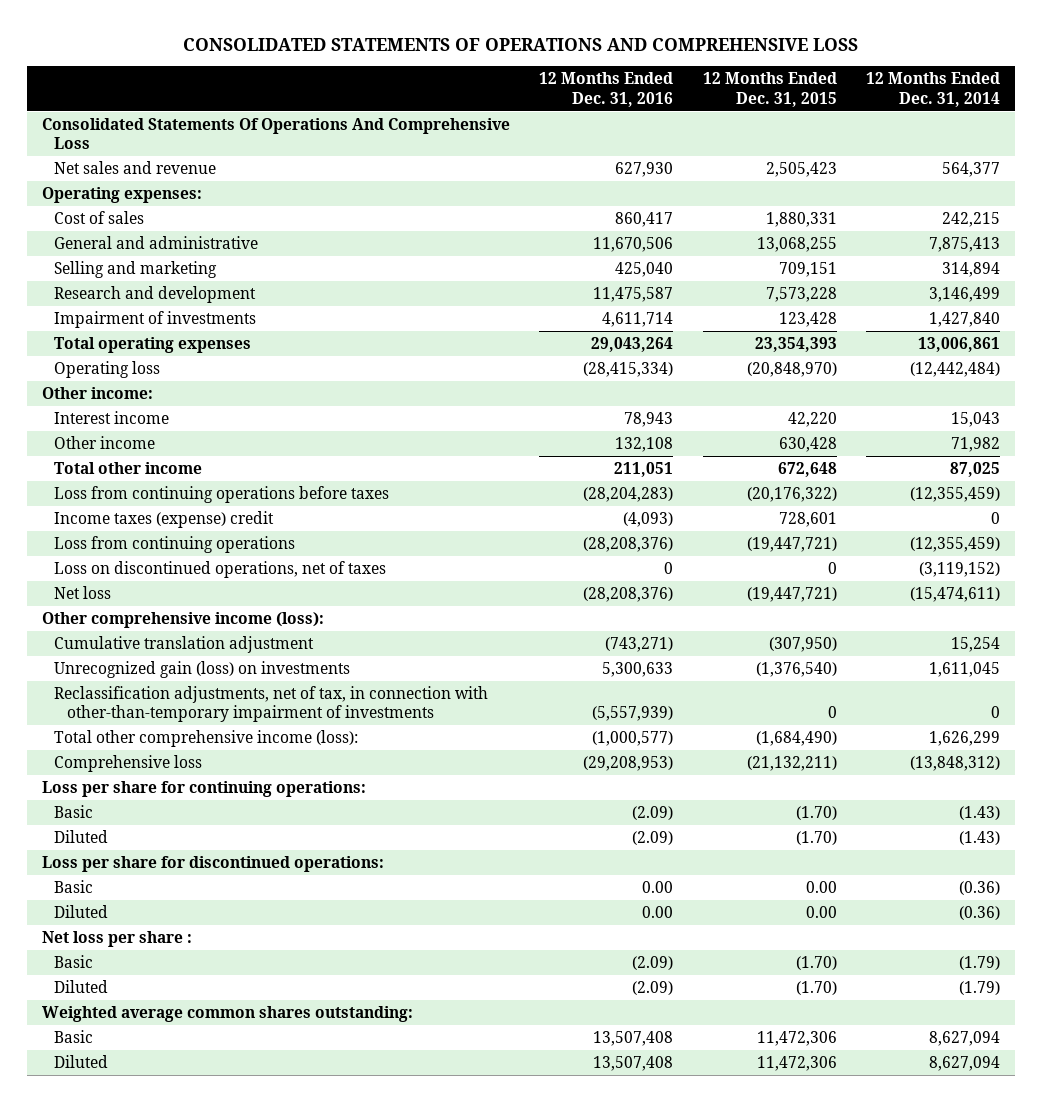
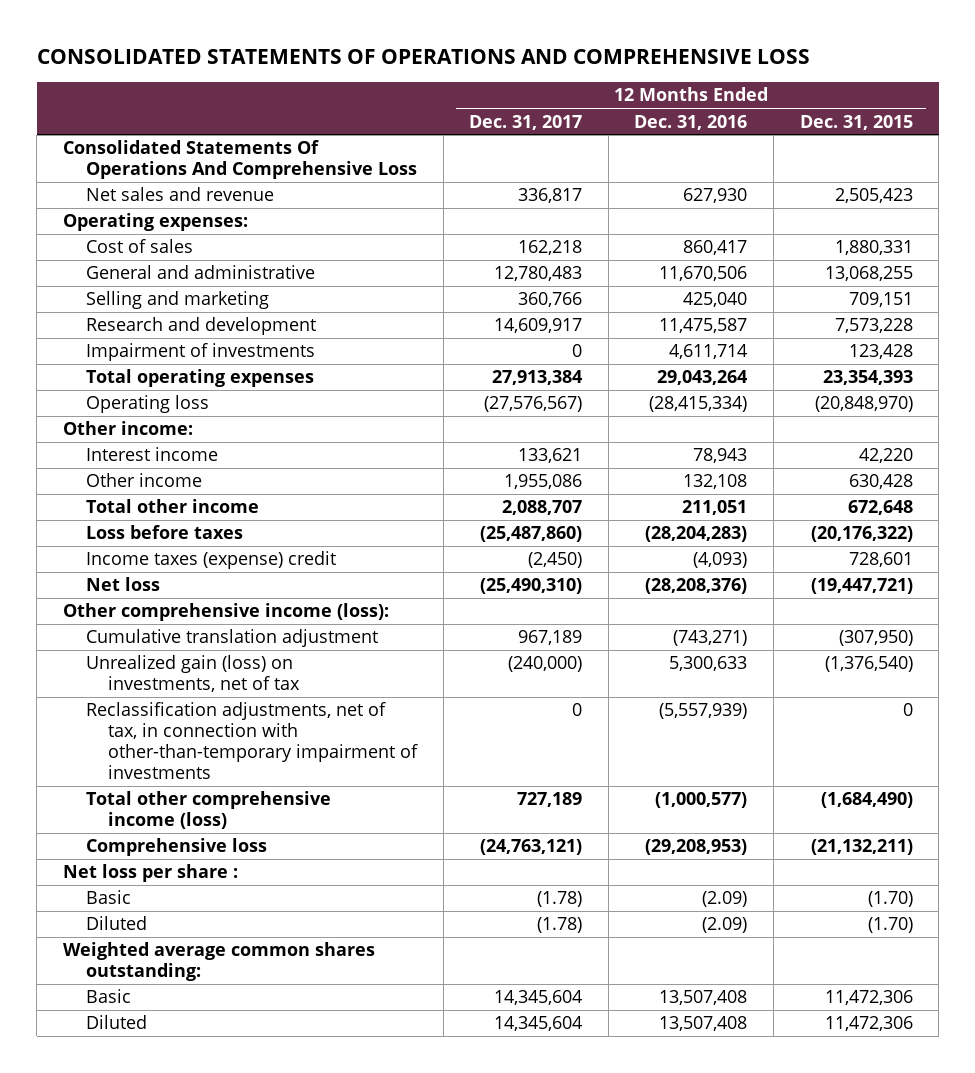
- | 12 Months Ended Dec. 31, 2016 | 12 Months Ended Dec. 31, 2015 | 12 Months Ended Dec. 31, 2014
+ | 12 Months Ended Dec. 31, 2017 | 12 Months Ended Dec. 31, 2016 | 12 Months Ended Dec. 31, 2015
- Loss from continuing operations before taxes | (28,204,283) | (20,176,322) | (12,355,459)
+ Loss before taxes | (25,487,860) | (28,204,283) | (20,176,322)
- Loss from continuing operations | (28,208,376) | (19,447,721) | (12,355,459)
- Loss on discontinued operations, net of taxes | 0 | 0 | (3,119,152)
- Unrecognized gain (loss) on investments | 5,300,633 | (1,376,540) | 1,611,045
+ Unrealized gain (loss) on investments, net of tax | (240,000) | 5,300,633 | (1,376,540)
- Total other comprehensive income (loss): | (1,000,577) | (1,684,490) | 1,626,299
+ Total other comprehensive income (loss) | 727,189 | (1,000,577) | (1,684,490)
- Loss per share for continuing operations:
- Basic | (2.09) | (1.70) | (1.43)
- Diluted | (2.09) | (1.70) | (1.43)
- Loss per share for discontinued operations:
- Basic | 0.00 | 0.00 | (0.36)
- Diluted | 0.00 | 0.00 | (0.36)

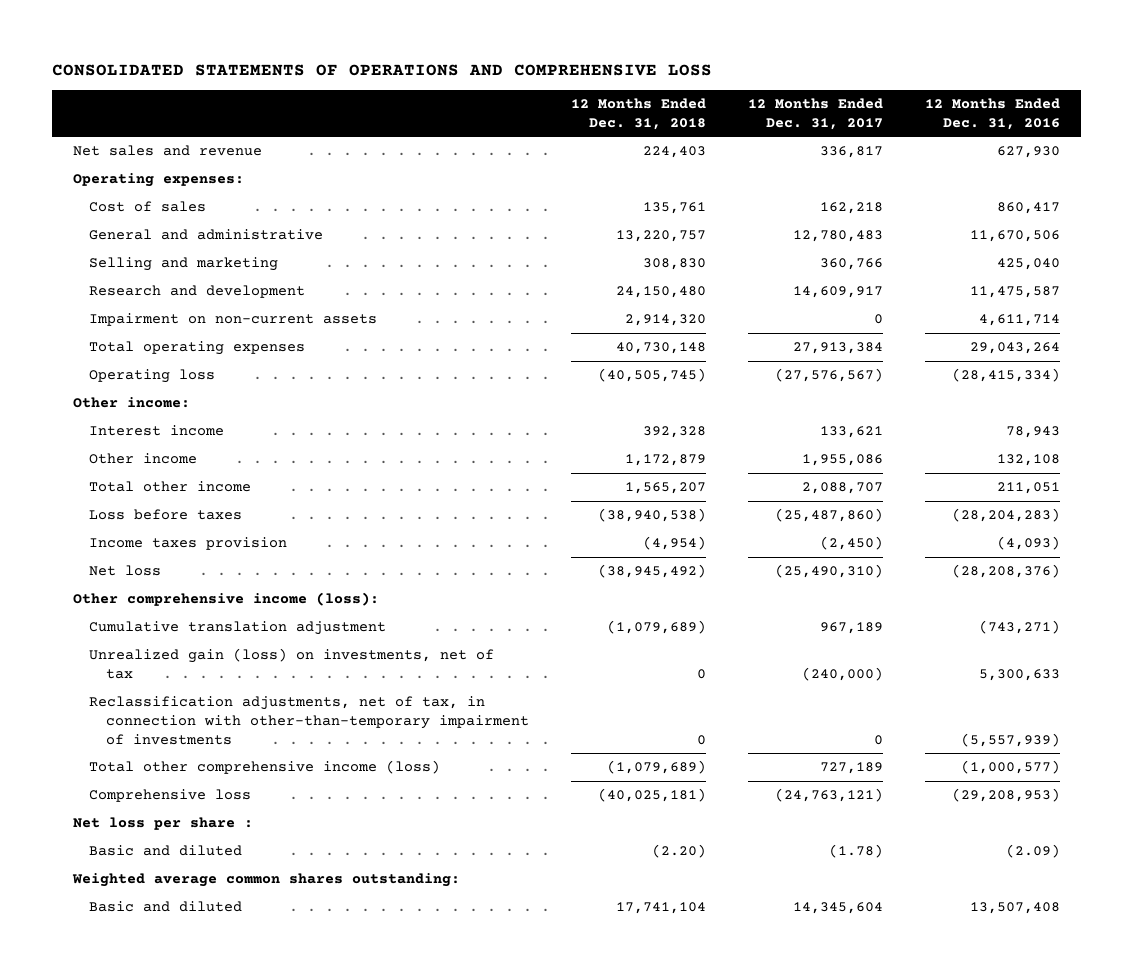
- | 12 Months Ended Dec. 31, 2017 | 12 Months Ended Dec. 31, 2016 | 12 Months Ended Dec. 31, 2015
+ | 12 Months Ended Dec. 31, 2018 | 12 Months Ended Dec. 31, 2017 | 12 Months Ended Dec. 31, 2016
- Consolidated Statements Of Operations And Comprehensive Loss
- Impairment of investments | 0 | 4,611,714 | 123,428
+ Impairment on non-current assets | 2,914,320 | 0 | 4,611,714
- Income taxes (expense) credit | (2,450) | (4,093) | 728,601
+ Income taxes provision | (4,954) | (2,450) | (4,093)
- Basic | (1.78) | (2.09) | (1.70)
- Diluted | (1.78) | (2.09) | (1.70)
+ Basic and diluted | (2.20) | (1.78) | (2.09)
- Basic | 14,345,604 | 13,507,408 | 11,472,306
- Diluted | 14,345,604 | 13,507,408 | 11,472,306
+ Basic and diluted | 17,741,104 | 14,345,604 | 13,507,408

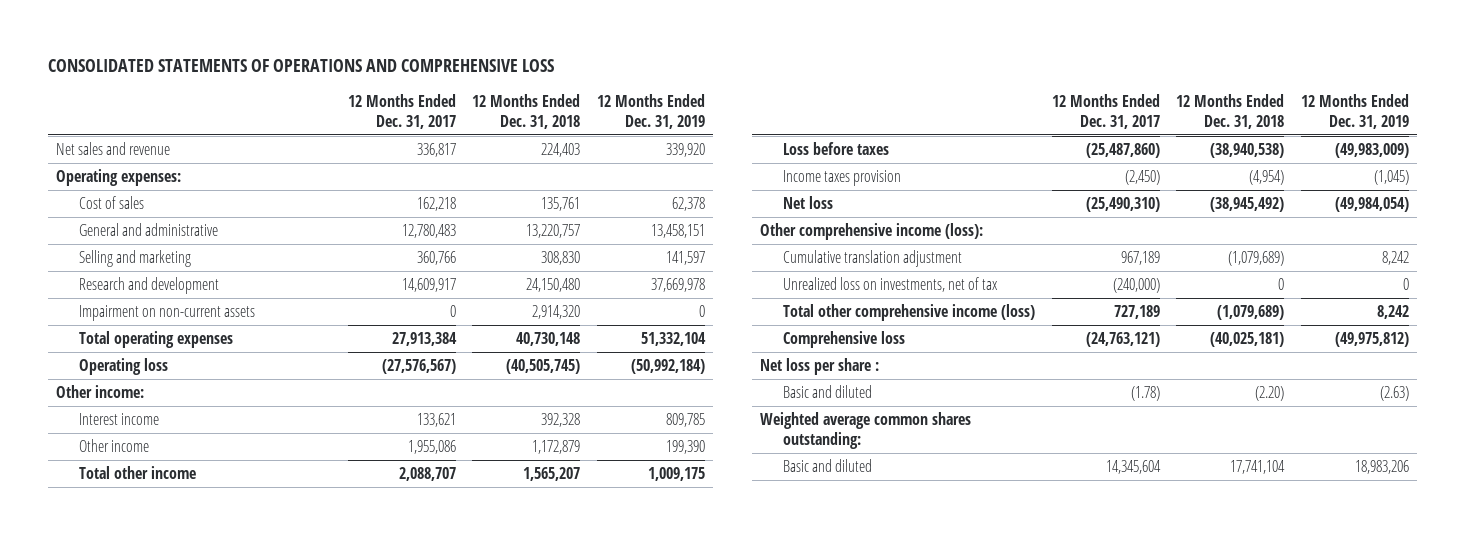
- | 12 Months Ended Dec. 31, 2018 | 12 Months Ended Dec. 31, 2017 | 12 Months Ended Dec. 31, 2016
+ | 12 Months Ended Dec. 31, 2017 | 12 Months Ended Dec. 31, 2018 | 12 Months Ended Dec. 31, 2019
- Unrealized gain (loss) on investments, net of tax | 0 | (240,000) | 5,300,633
- Reclassification adjustments, net of tax, in connection with other-than-temporary impairment of investments | 0 | 0 | (5,557,939)
+ Unrealized loss on investments, net of tax | (240,000) | 0 | 0

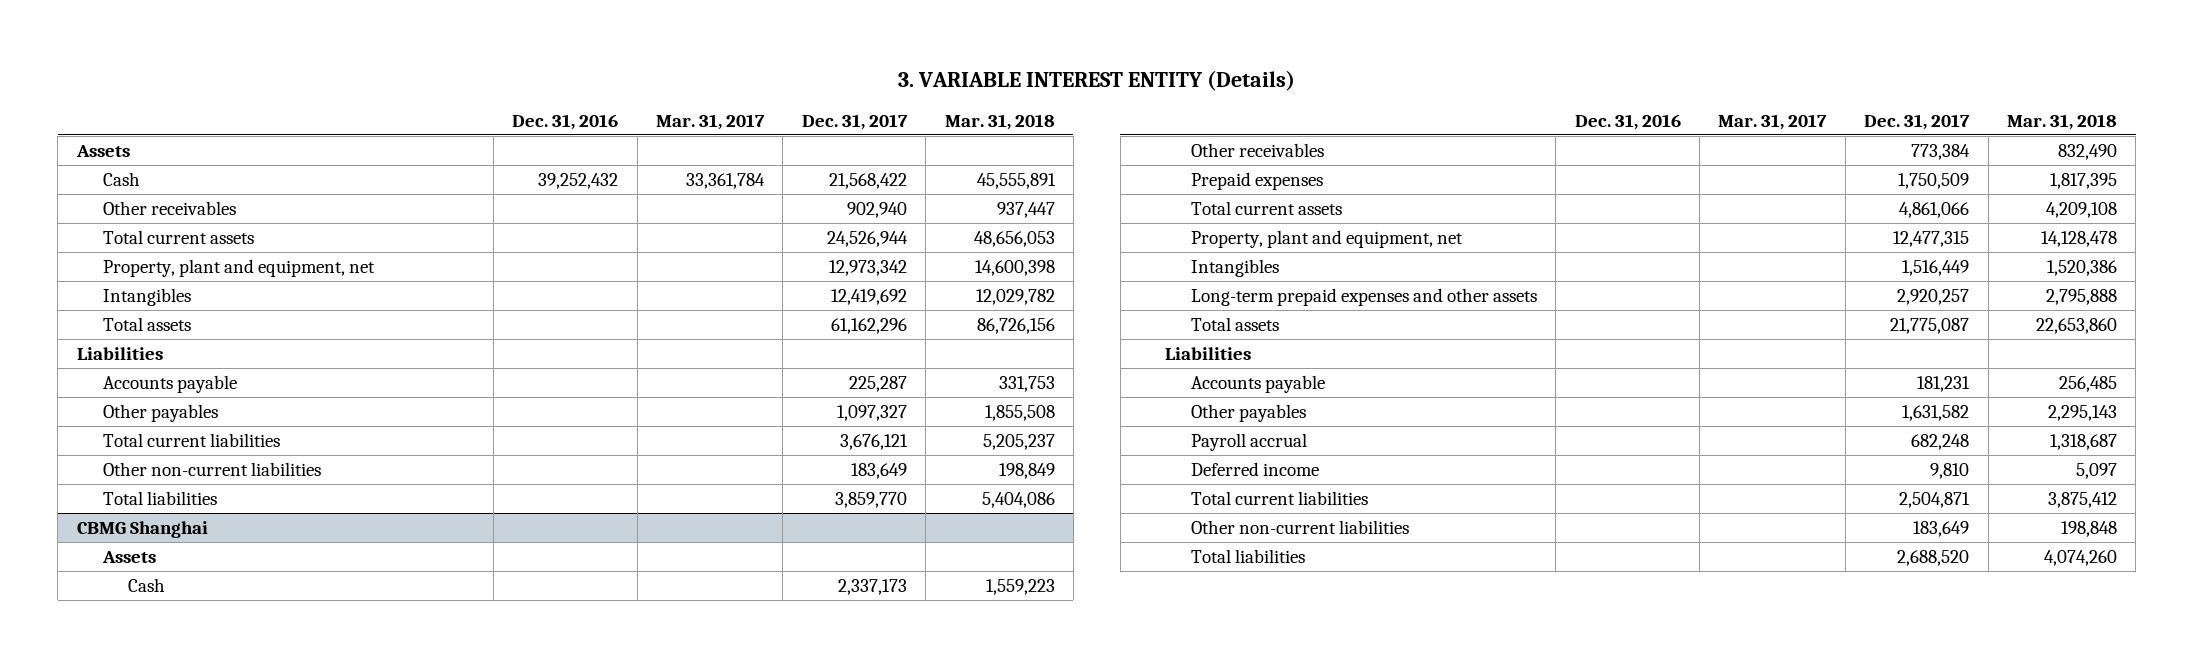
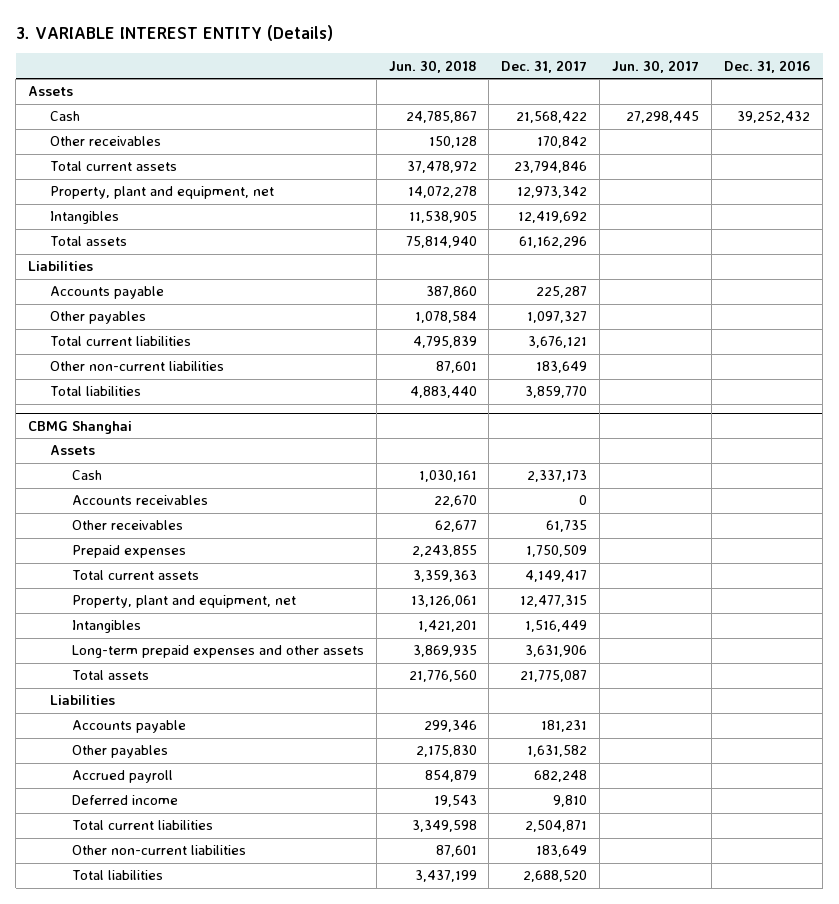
- | Dec. 31, 2016 | Mar. 31, 2017 | Dec. 31, 2017 | Mar. 31, 2018
+ | Jun. 30, 2018 | Dec. 31, 2017 | Jun. 30, 2017 | Dec. 31, 2016
- Other receivables | | | 902,940 | 937,447
- Total current assets | | | 24,526,944 | 48,656,053
+ Other receivables | 150,128 | 170,842 | |
+ Total current assets | 37,478,972 | 23,794,846 | |
@ CBMG Shanghai
- Other receivables | | | 773,384 | 832,490
+ Accounts receivables | 22,670 | 0 | |
+ Other receivables | 62,677 | 61,735 | |
- Total current assets | | | 4,861,066 | 4,209,108
+ Total current assets | 3,359,363 | 4,149,417 | |
- Long-term prepaid expenses and other assets | | | 2,920,257 | 2,795,888
+ Long-term prepaid expenses and other assets | 3,869,935 | 3,631,906 | |
- Payroll accrual | | | 682,248 | 1,318,687
+ Accrued payroll | 854,879 | 682,248 | |

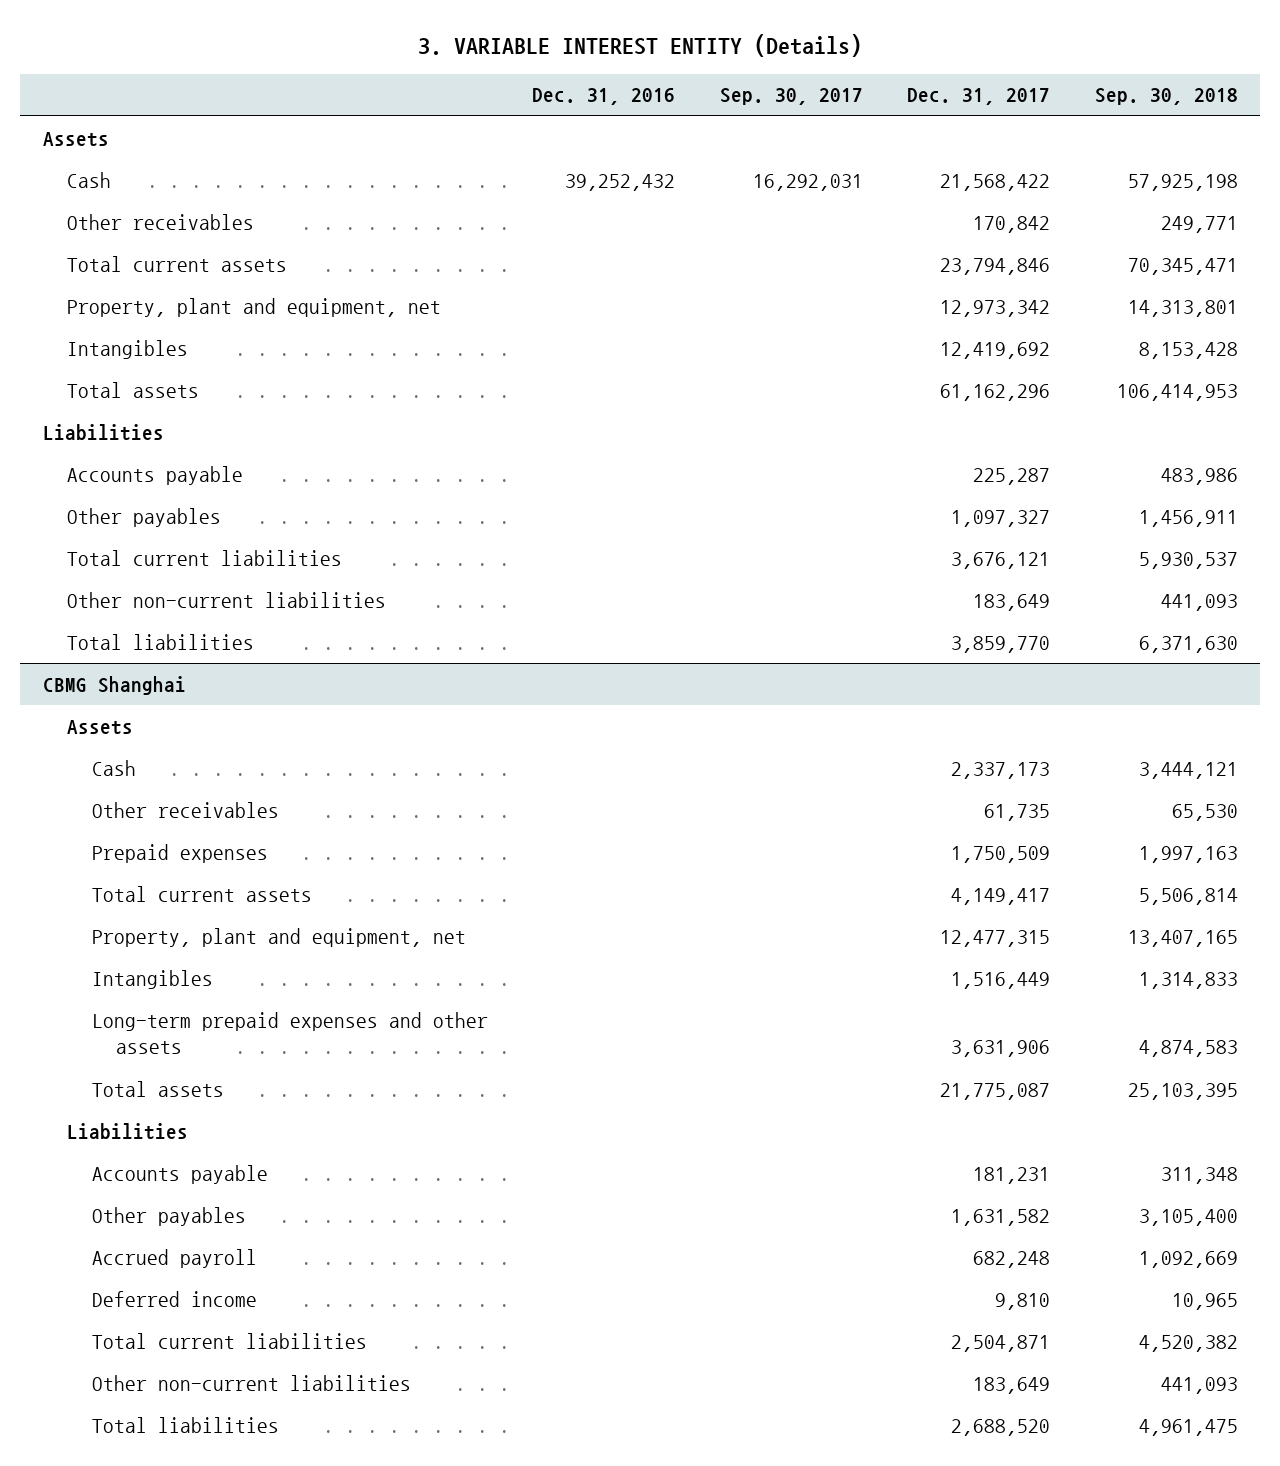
- | Jun. 30, 2018 | Dec. 31, 2017 | Jun. 30, 2017 | Dec. 31, 2016
+ | Dec. 31, 2016 | Sep. 30, 2017 | Dec. 31, 2017 | Sep. 30, 2018
@ CBMG Shanghai
- Accounts receivables | 22,670 | 0 | |

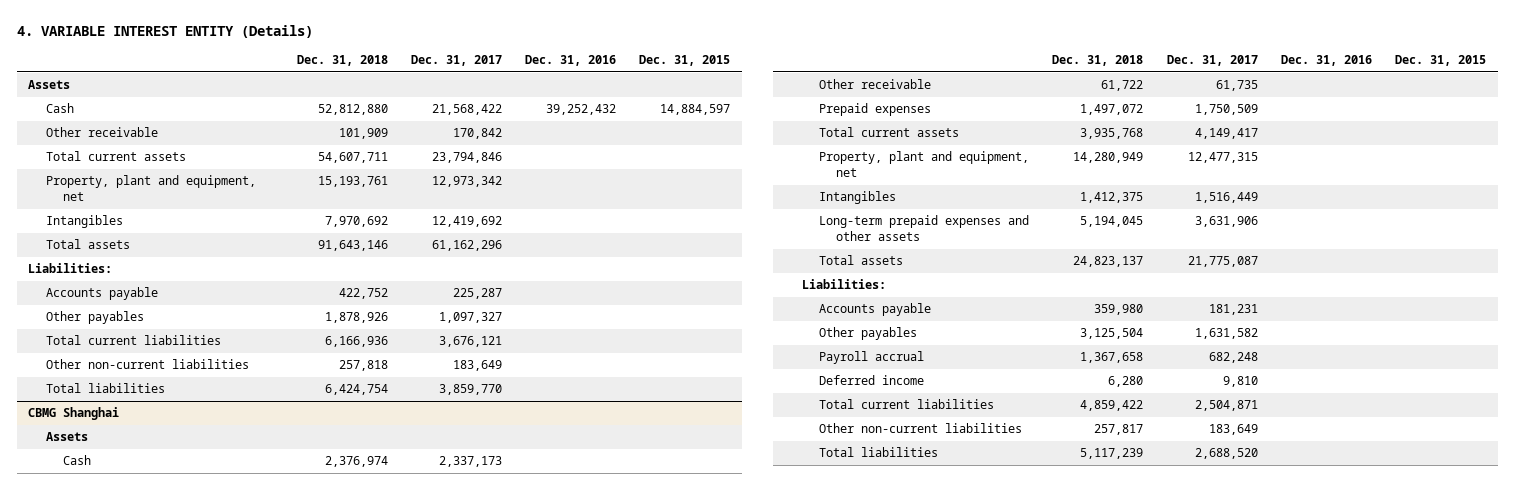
- 3. VARIABLE INTEREST ENTITY (Details)
+ 4. VARIABLE INTEREST ENTITY (Details)
- | Dec. 31, 2016 | Sep. 30, 2017 | Dec. 31, 2017 | Sep. 30, 2018
+ | Dec. 31, 2018 | Dec. 31, 2017 | Dec. 31, 2016 | Dec. 31, 2015
- Other receivables | | | 170,842 | 249,771
+ Other receivable | 101,909 | 170,842 | |
- Liabilities
+ Liabilities:
@ CBMG Shanghai
- Other receivables | | | 61,735 | 65,530
+ Other receivable | 61,722 | 61,735 | |
- Liabilities
+ Liabilities:
- Accrued payroll | | | 682,248 | 1,092,669
+ Payroll accrual | 1,367,658 | 682,248 | |

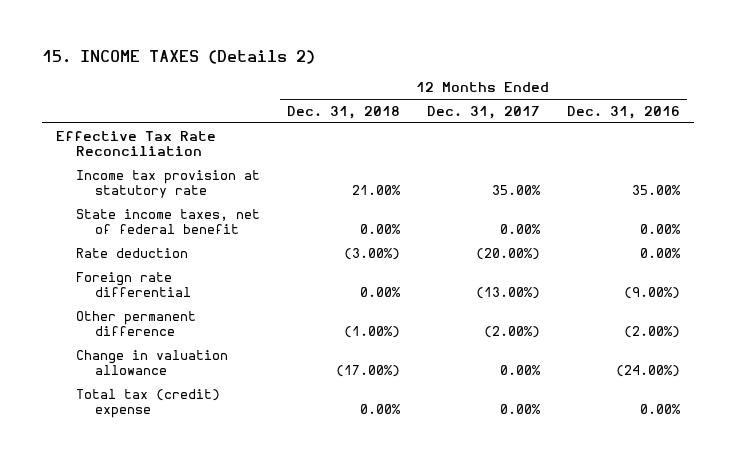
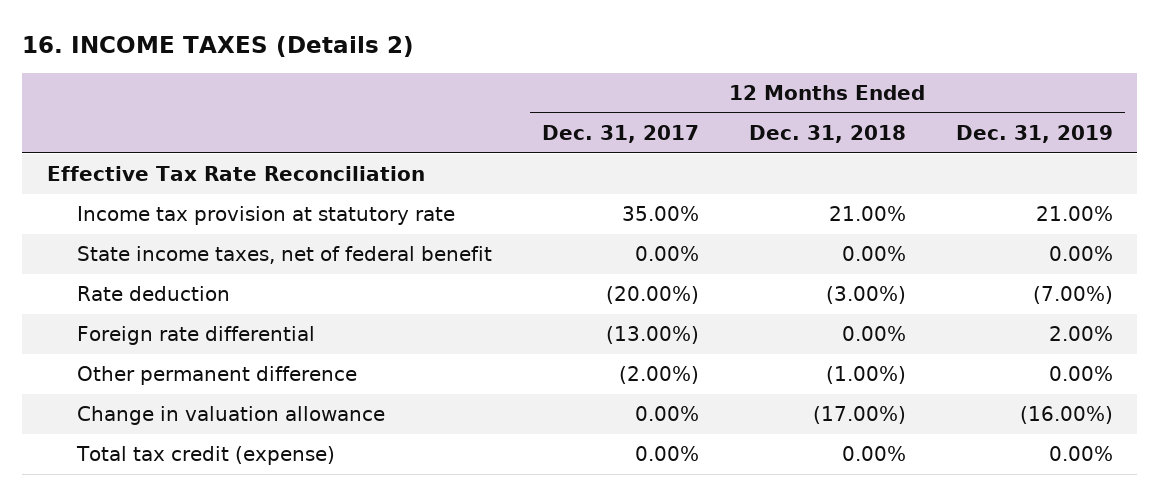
- 15. INCOME TAXES (Details 2)
+ 16. INCOME TAXES (Details 2)
- | 12 Months Ended Dec. 31, 2018 | 12 Months Ended Dec. 31, 2017 | 12 Months Ended Dec. 31, 2016
+ | 12 Months Ended Dec. 31, 2017 | 12 Months Ended Dec. 31, 2018 | 12 Months Ended Dec. 31, 2019
- Total tax (credit) expense | 0.00% | 0.00% | 0.00%
+ Total tax credit (expense) | 0.00% | 0.00% | 0.00%

